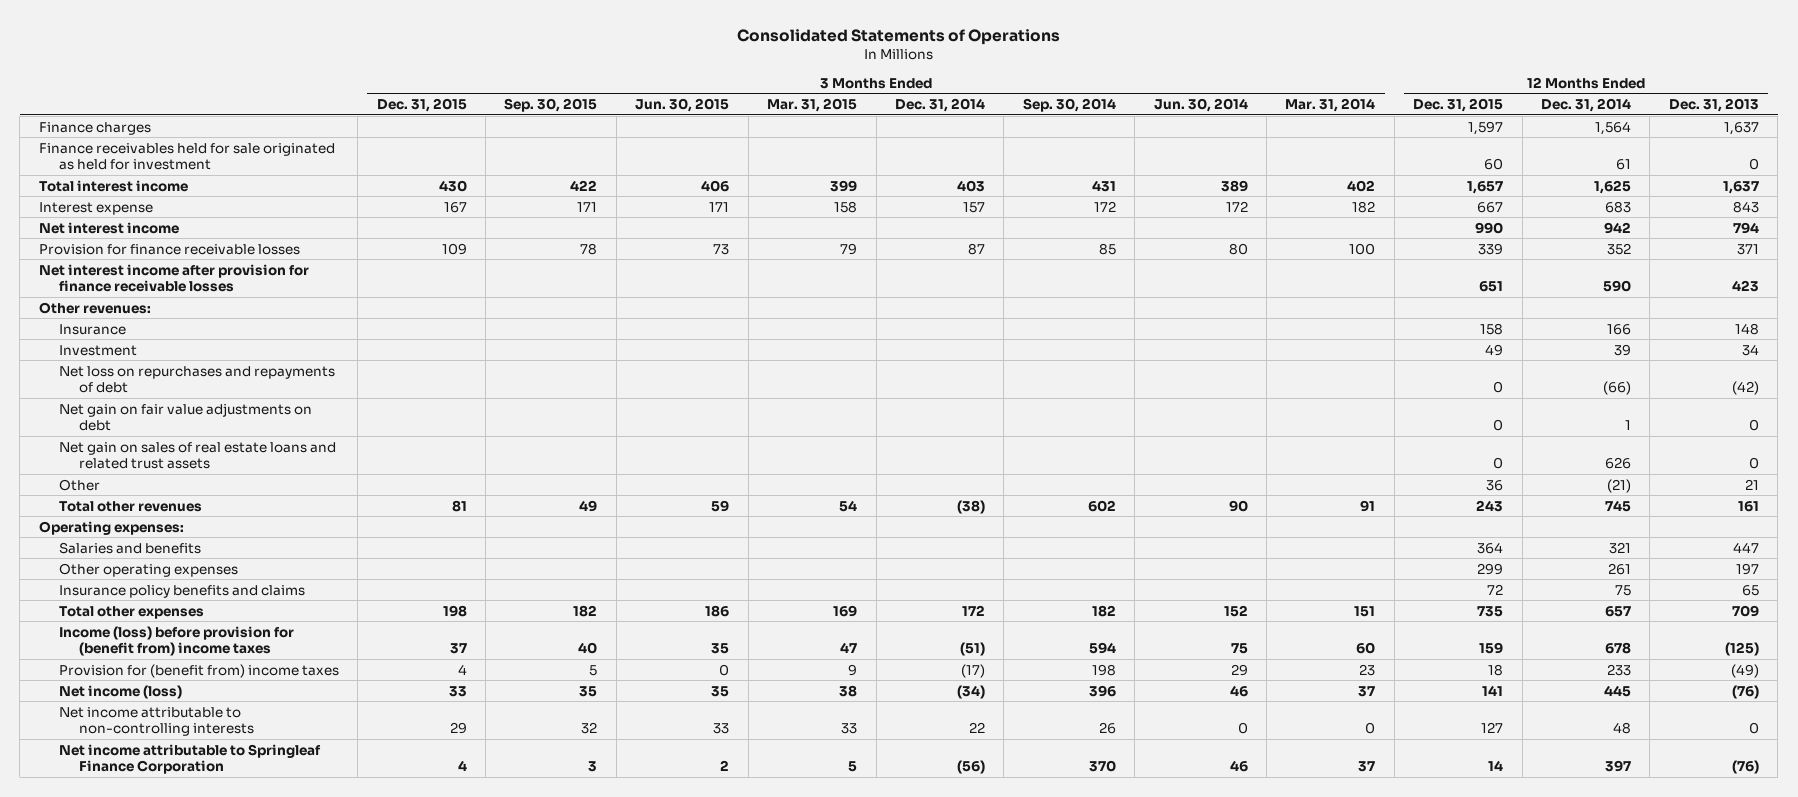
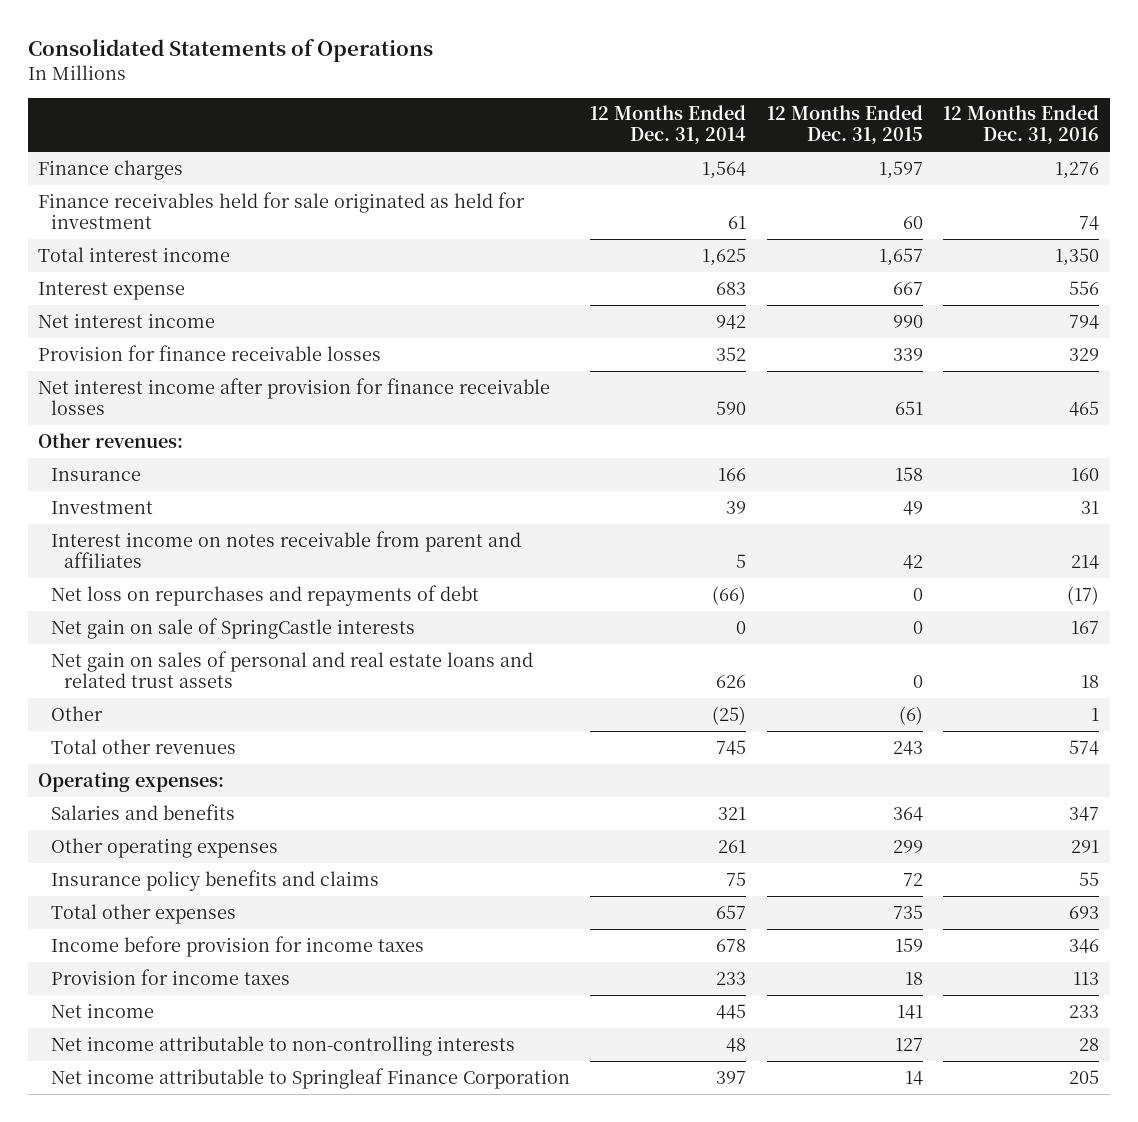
- | 3 Months Ended Dec. 31, 2015 | 3 Months Ended Sep. 30, 2015 | 3 Months Ended Jun. 30, 2015 | 3 Months Ended Mar. 31, 2015 | 3 Months Ended Dec. 31, 2014 | 3 Months Ended Sep. 30, 2014 | 3 Months Ended Jun. 30, 2014 | 3 Months Ended Mar. 31, 2014 | 12 Months Ended Dec. 31, 2015 | 12 Months Ended Dec. 31, 2014 | 12 Months Ended Dec. 31, 2013
+ | 12 Months Ended Dec. 31, 2014 | 12 Months Ended Dec. 31, 2015 | 12 Months Ended Dec. 31, 2016
+ Interest income on notes receivable from parent and affiliates | 5 | 42 | 214
- Net gain on fair value adjustments on debt | | | | | | | | | 0 | 1 | 0
- Net gain on sales of real estate loans and related trust assets | | | | | | | | | 0 | 626 | 0
- Other | | | | | | | | | 36 | (21) | 21
+ Net gain on sale of SpringCastle interests | 0 | 0 | 167
+ Net gain on sales of personal and real estate loans and related trust assets | 626 | 0 | 18
+ Other | (25) | (6) | 1
- Income (loss) before provision for (benefit from) income taxes | 37 | 40 | 35 | 47 | (51) | 594 | 75 | 60 | 159 | 678 | (125)
- Provision for (benefit from) income taxes | 4 | 5 | 0 | 9 | (17) | 198 | 29 | 23 | 18 | 233 | (49)
- Net income (loss) | 33 | 35 | 35 | 38 | (34) | 396 | 46 | 37 | 141 | 445 | (76)
+ Income before provision for income taxes | 678 | 159 | 346
+ Provision for income taxes | 233 | 18 | 113
+ Net income | 445 | 141 | 233

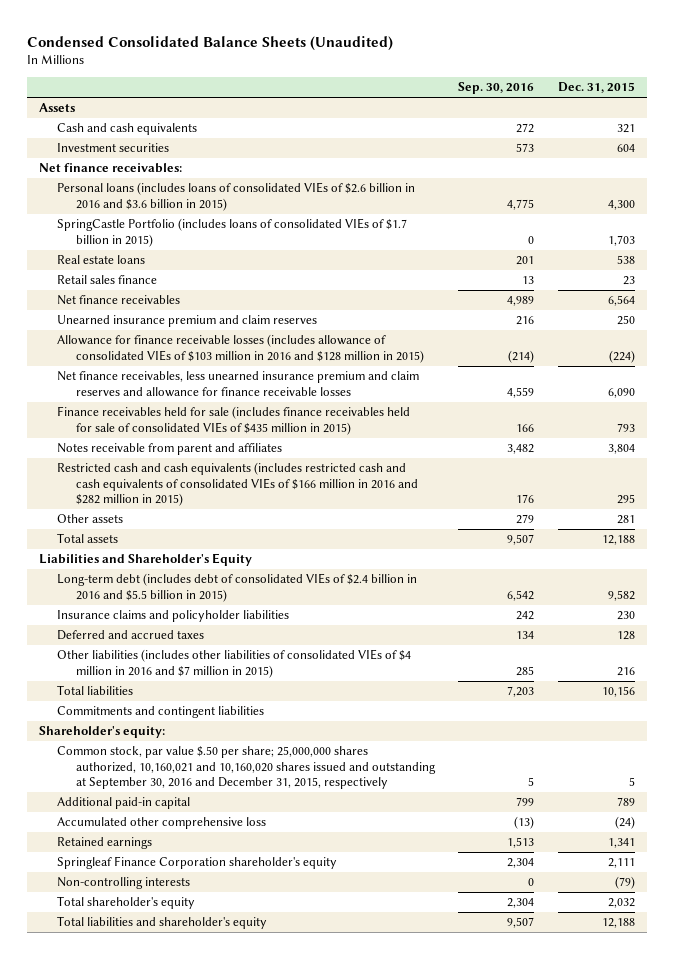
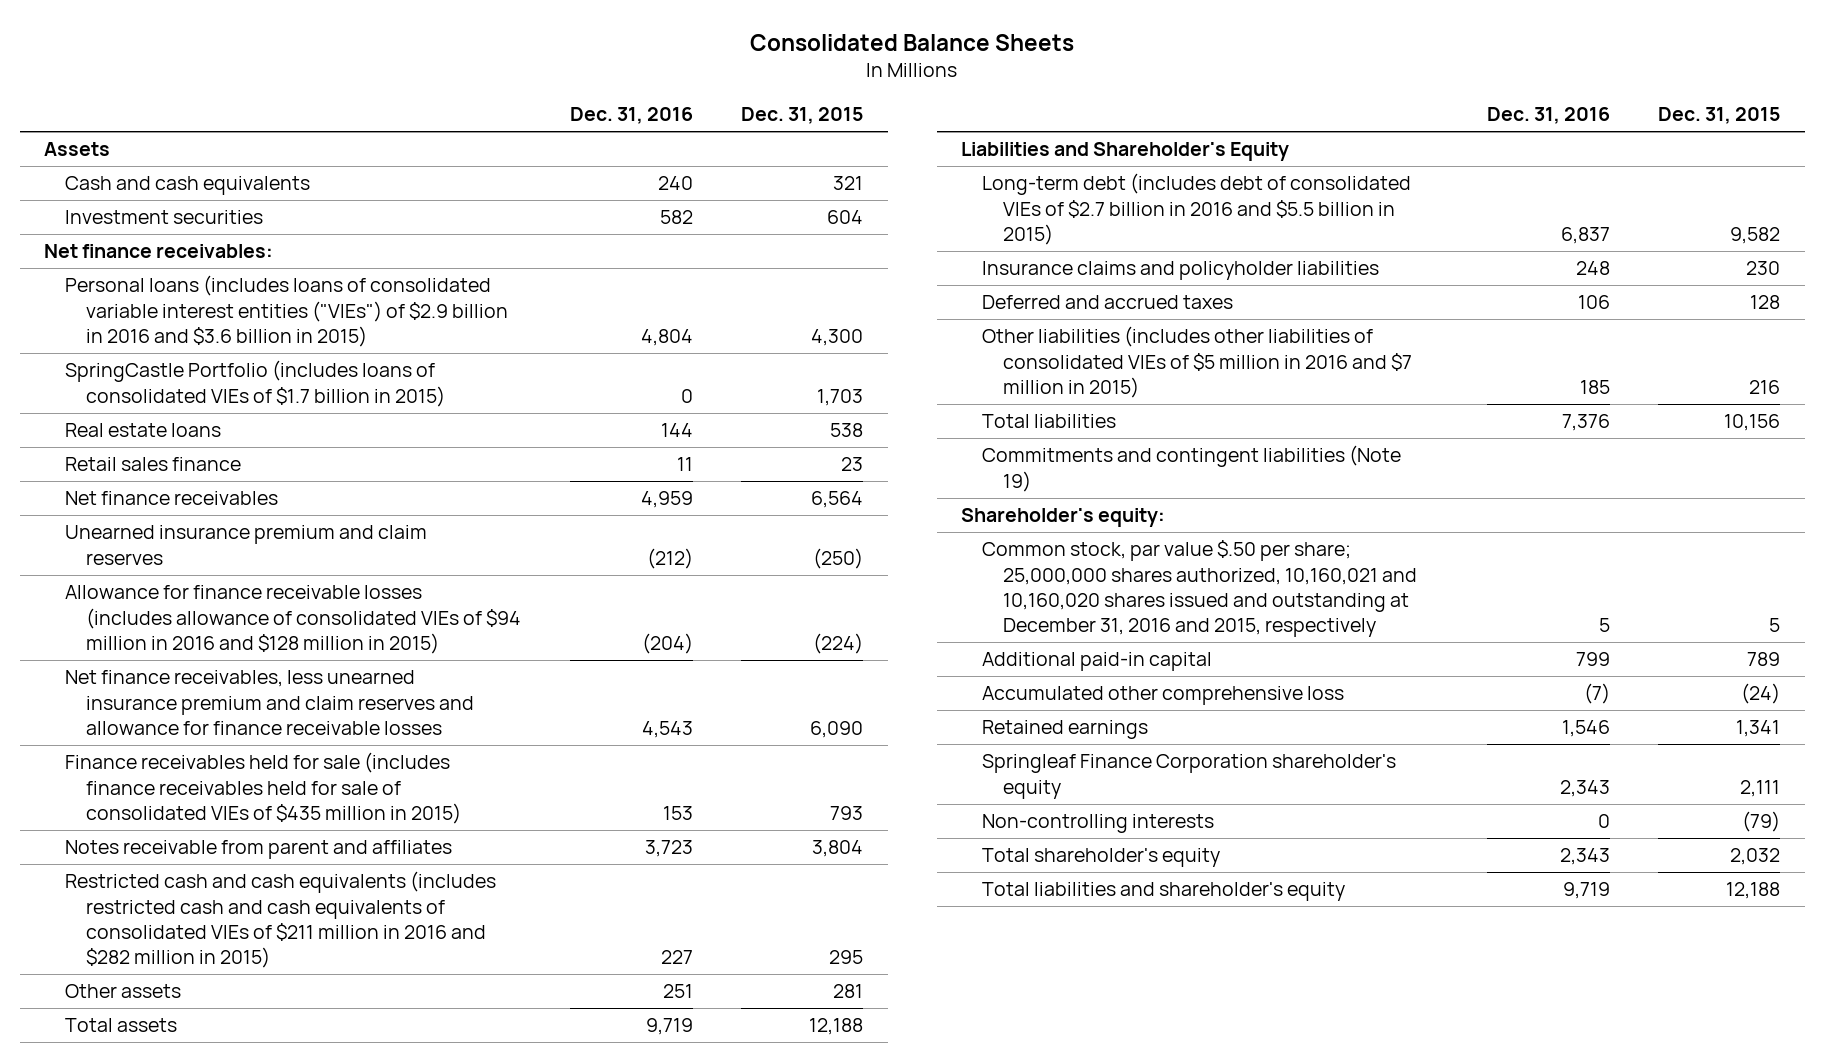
- Condensed Consolidated Balance Sheets (Unaudited)
+ Consolidated Balance Sheets
- | Sep. 30, 2016 | Dec. 31, 2015
+ | Dec. 31, 2016 | Dec. 31, 2015
- Personal loans (includes loans of consolidated VIEs of $2.6 billion in 2016 and $3.6 billion in 2015) | 4,775 | 4,300
+ Personal loans (includes loans of consolidated variable interest entities ("VIEs") of $2.9 billion in 2016 and $3.6 billion in 2015) | 4,804 | 4,300
- Unearned insurance premium and claim reserves | 216 | 250
- Allowance for finance receivable losses (includes allowance of consolidated VIEs of $103 million in 2016 and $128 million in 2015) | (214) | (224)
+ Unearned insurance premium and claim reserves | (212) | (250)
+ Allowance for finance receivable losses (includes allowance of consolidated VIEs of $94 million in 2016 and $128 million in 2015) | (204) | (224)
- Restricted cash and cash equivalents (includes restricted cash and cash equivalents of consolidated VIEs of $166 million in 2016 and $282 million in 2015) | 176 | 295
+ Restricted cash and cash equivalents (includes restricted cash and cash equivalents of consolidated VIEs of $211 million in 2016 and $282 million in 2015) | 227 | 295
- Long-term debt (includes debt of consolidated VIEs of $2.4 billion in 2016 and $5.5 billion in 2015) | 6,542 | 9,582
+ Long-term debt (includes debt of consolidated VIEs of $2.7 billion in 2016 and $5.5 billion in 2015) | 6,837 | 9,582
- Other liabilities (includes other liabilities of consolidated VIEs of $4 million in 2016 and $7 million in 2015) | 285 | 216
+ Other liabilities (includes other liabilities of consolidated VIEs of $5 million in 2016 and $7 million in 2015) | 185 | 216
- Commitments and contingent liabilities
+ Commitments and contingent liabilities (Note 19)
- Common stock, par value $.50 per share; 25,000,000 shares authorized, 10,160,021 and 10,160,020 shares issued and outstanding at September 30, 2016 and December 31, 2015, respectively | 5 | 5
+ Common stock, par value $.50 per share; 25,000,000 shares authorized, 10,160,021 and 10,160,020 shares issued and outstanding at December 31, 2016 and 2015, respectively | 5 | 5

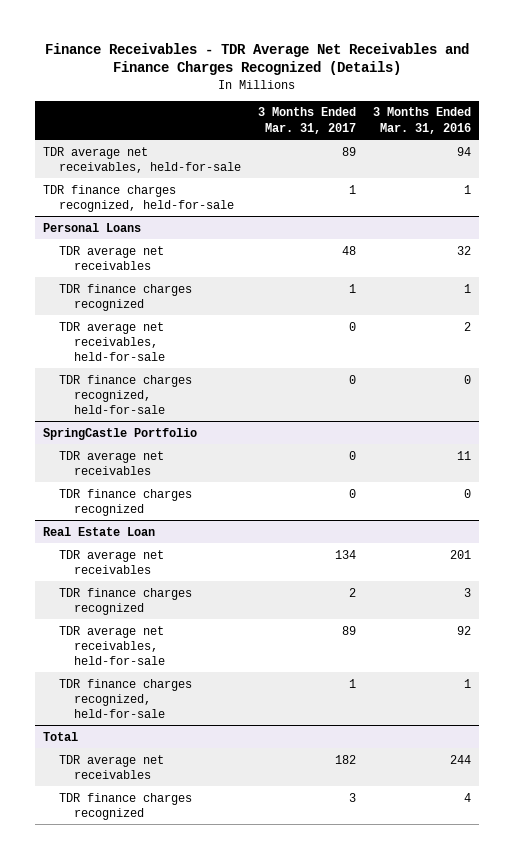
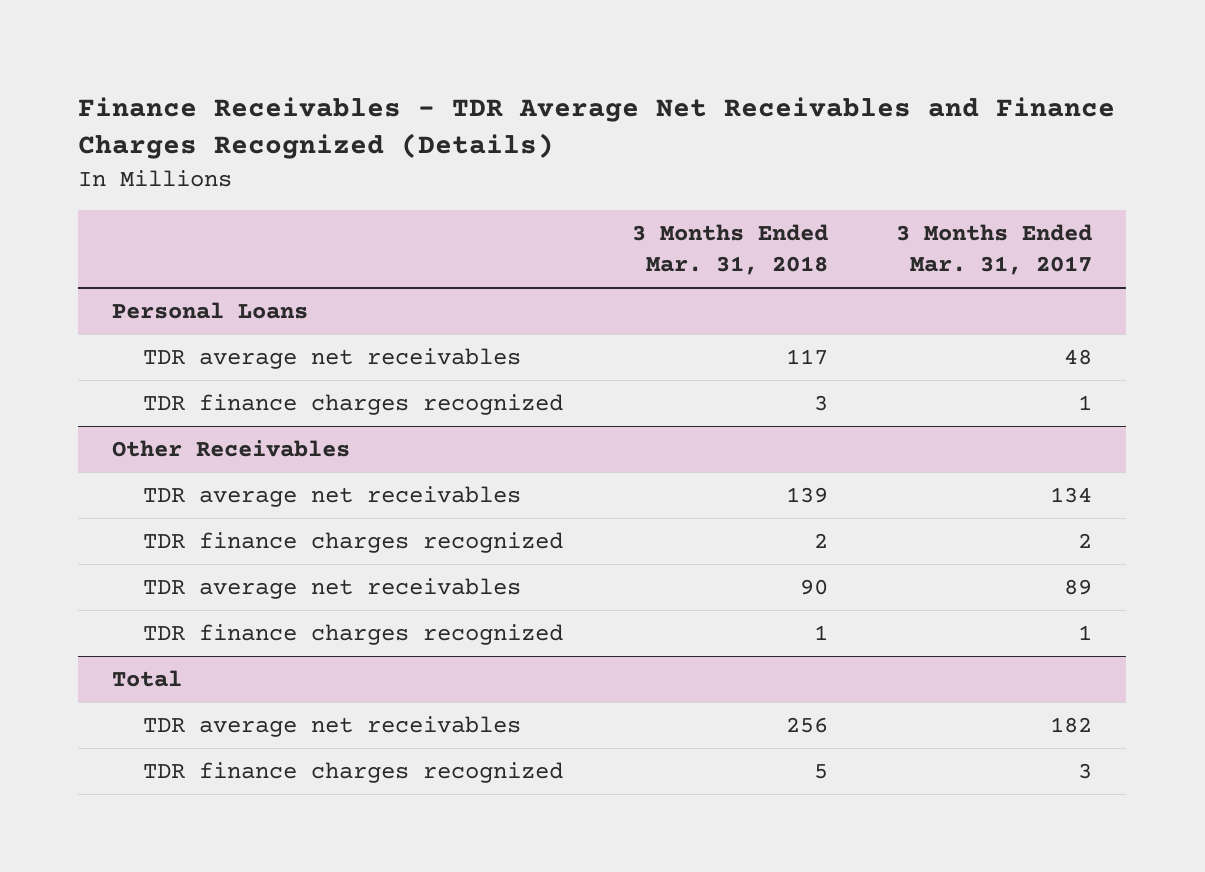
- | 3 Months Ended Mar. 31, 2017 | 3 Months Ended Mar. 31, 2016
+ | 3 Months Ended Mar. 31, 2018 | 3 Months Ended Mar. 31, 2017
- TDR average net receivables, held-for-sale | 89 | 94
- TDR finance charges recognized, held-for-sale | 1 | 1
@ Personal Loans
- TDR average net receivables, held-for-sale | 0 | 2
- TDR finance charges recognized, held-for-sale | 0 | 0
- SpringCastle Portfolio
- TDR average net receivables | 0 | 11
- TDR finance charges recognized | 0 | 0
- Real Estate Loan
+ Other Receivables
- TDR average net receivables, held-for-sale | 89 | 92
- TDR finance charges recognized, held-for-sale | 1 | 1
+ TDR average net receivables | 90 | 89
+ TDR finance charges recognized | 1 | 1

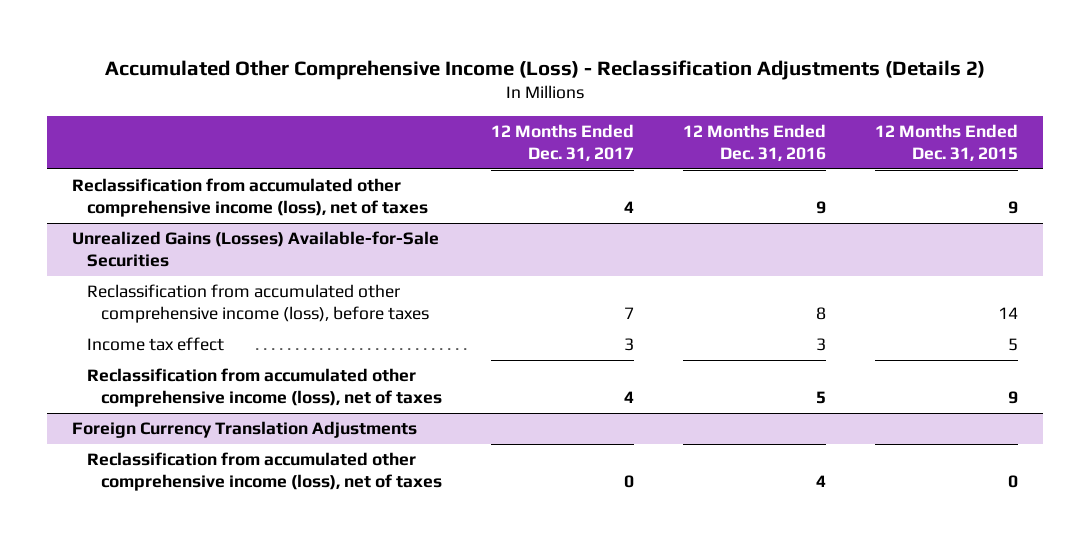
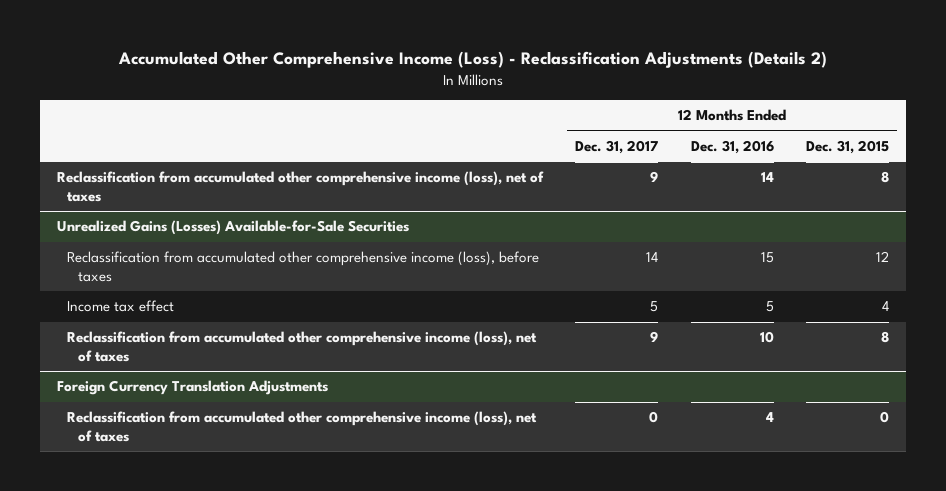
- Reclassification from accumulated other comprehensive income (loss), net of taxes | 4 | 9 | 9
+ Reclassification from accumulated other comprehensive income (loss), net of taxes | 9 | 14 | 8
@ Unrealized Gains (Losses) Available-for-Sale Securities
- Reclassification from accumulated other comprehensive income (loss), before taxes | 7 | 8 | 14
- Income tax effect | 3 | 3 | 5
- Reclassification from accumulated other comprehensive income (loss), net of taxes | 4 | 5 | 9
+ Reclassification from accumulated other comprehensive income (loss), before taxes | 14 | 15 | 12
+ Income tax effect | 5 | 5 | 4
+ Reclassification from accumulated other comprehensive income (loss), net of taxes | 9 | 10 | 8

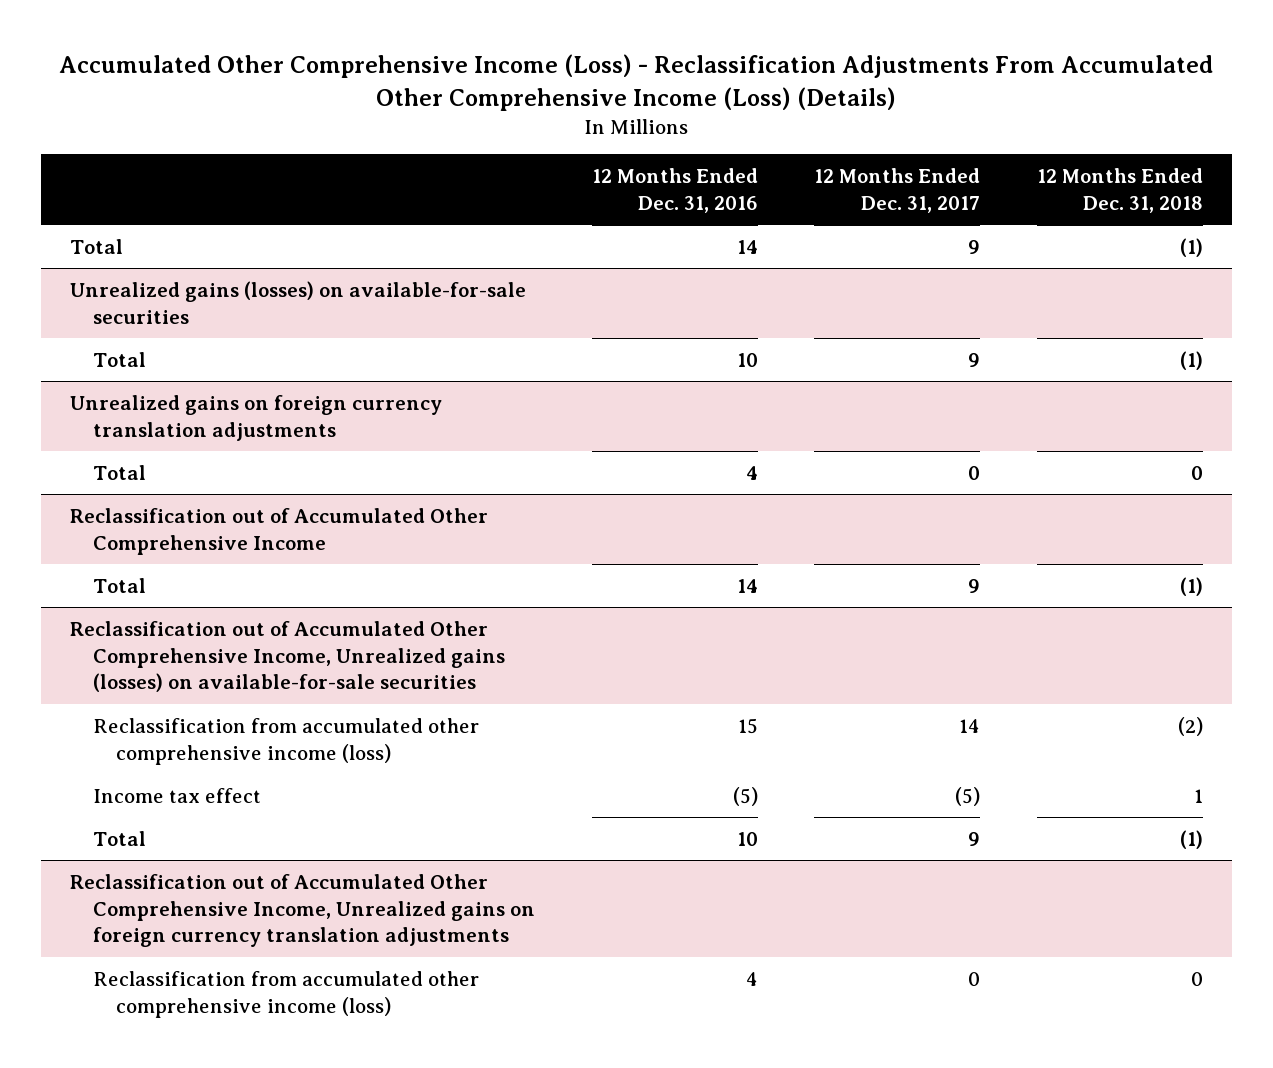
- Accumulated Other Comprehensive Income (Loss) - Reclassification Adjustments (Details 2)
+ Accumulated Other Comprehensive Income (Loss) - Reclassification Adjustments From Accumulated Other Comprehensive Income (Loss) (Details)
- | 12 Months Ended Dec. 31, 2017 | 12 Months Ended Dec. 31, 2016 | 12 Months Ended Dec. 31, 2015
+ | 12 Months Ended Dec. 31, 2016 | 12 Months Ended Dec. 31, 2017 | 12 Months Ended Dec. 31, 2018
- Reclassification from accumulated other comprehensive income (loss), net of taxes | 9 | 14 | 8
- Unrealized Gains (Losses) Available-for-Sale Securities
- Reclassification from accumulated other comprehensive income (loss), before taxes | 14 | 15 | 12
- Income tax effect | 5 | 5 | 4
- Reclassification from accumulated other comprehensive income (loss), net of taxes | 9 | 10 | 8
- Foreign Currency Translation Adjustments
- Reclassification from accumulated other comprehensive income (loss), net of taxes | 0 | 4 | 0
+ Total | 14 | 9 | (1)
+ Unrealized gains (losses) on available-for-sale securities
+ Total | 10 | 9 | (1)
+ Unrealized gains on foreign currency translation adjustments
+ Total | 4 | 0 | 0
+ Reclassification out of Accumulated Other Comprehensive Income
+ Total | 14 | 9 | (1)
+ Reclassification out of Accumulated Other Comprehensive Income, Unrealized gains (losses) on available-for-sale securities
+ Reclassification from accumulated other comprehensive income (loss) | 15 | 14 | (2)
+ Income tax effect | (5) | (5) | 1
+ Total | 10 | 9 | (1)
+ Reclassification out of Accumulated Other Comprehensive Income, Unrealized gains on foreign currency translation adjustments
+ Reclassification from accumulated other comprehensive income (loss) | 4 | 0 | 0

